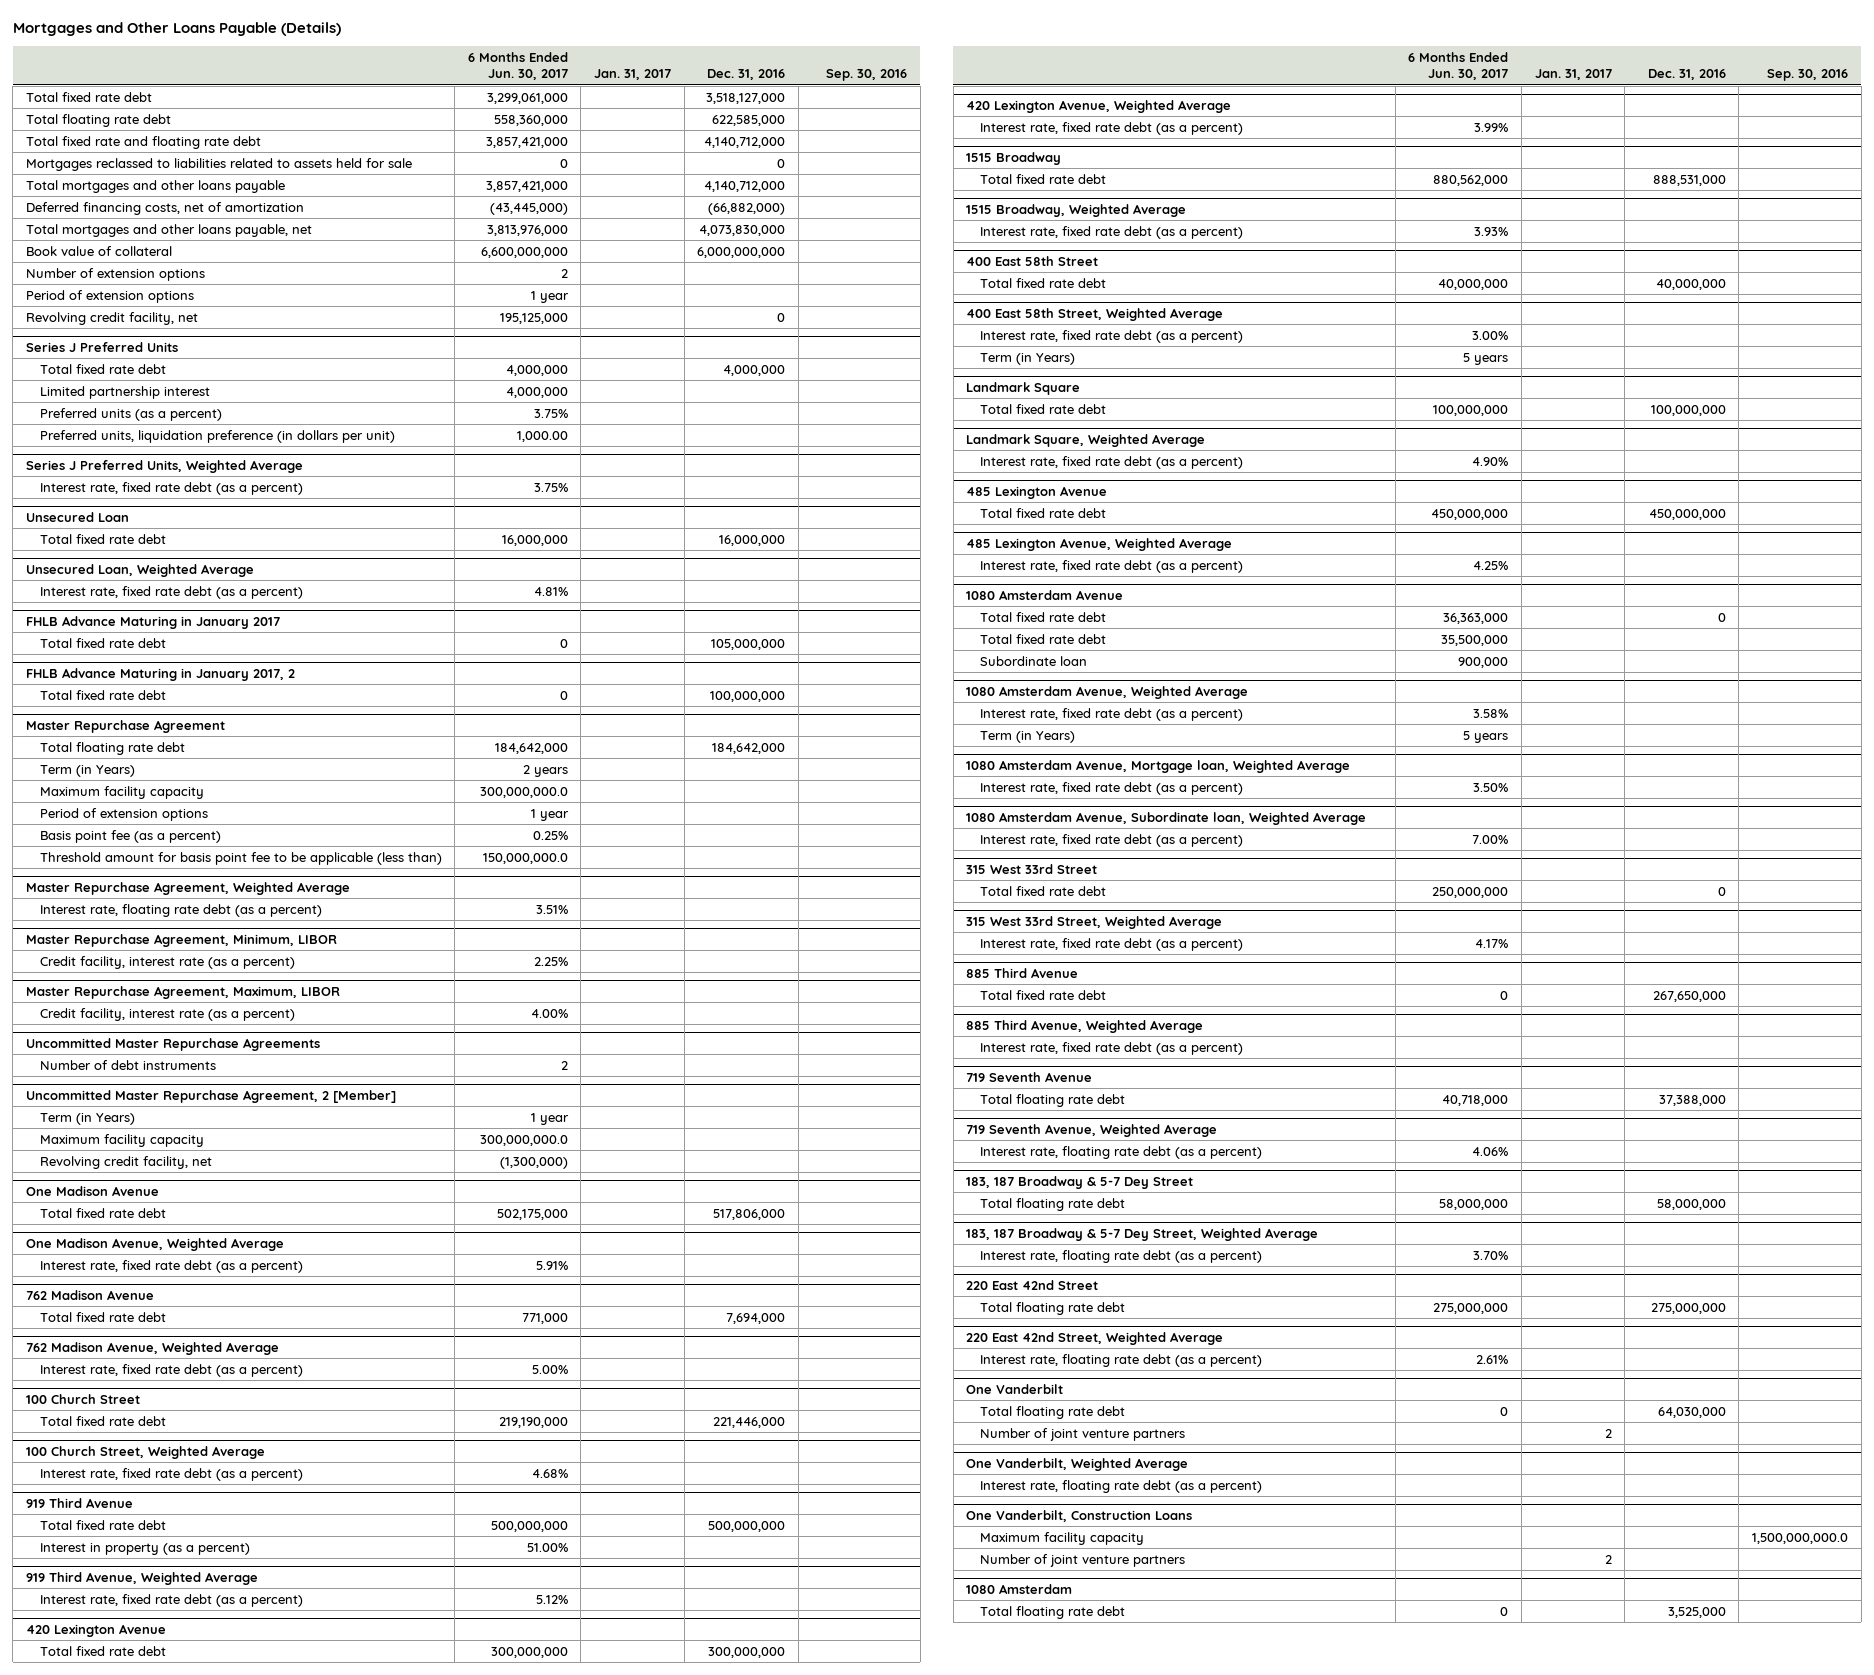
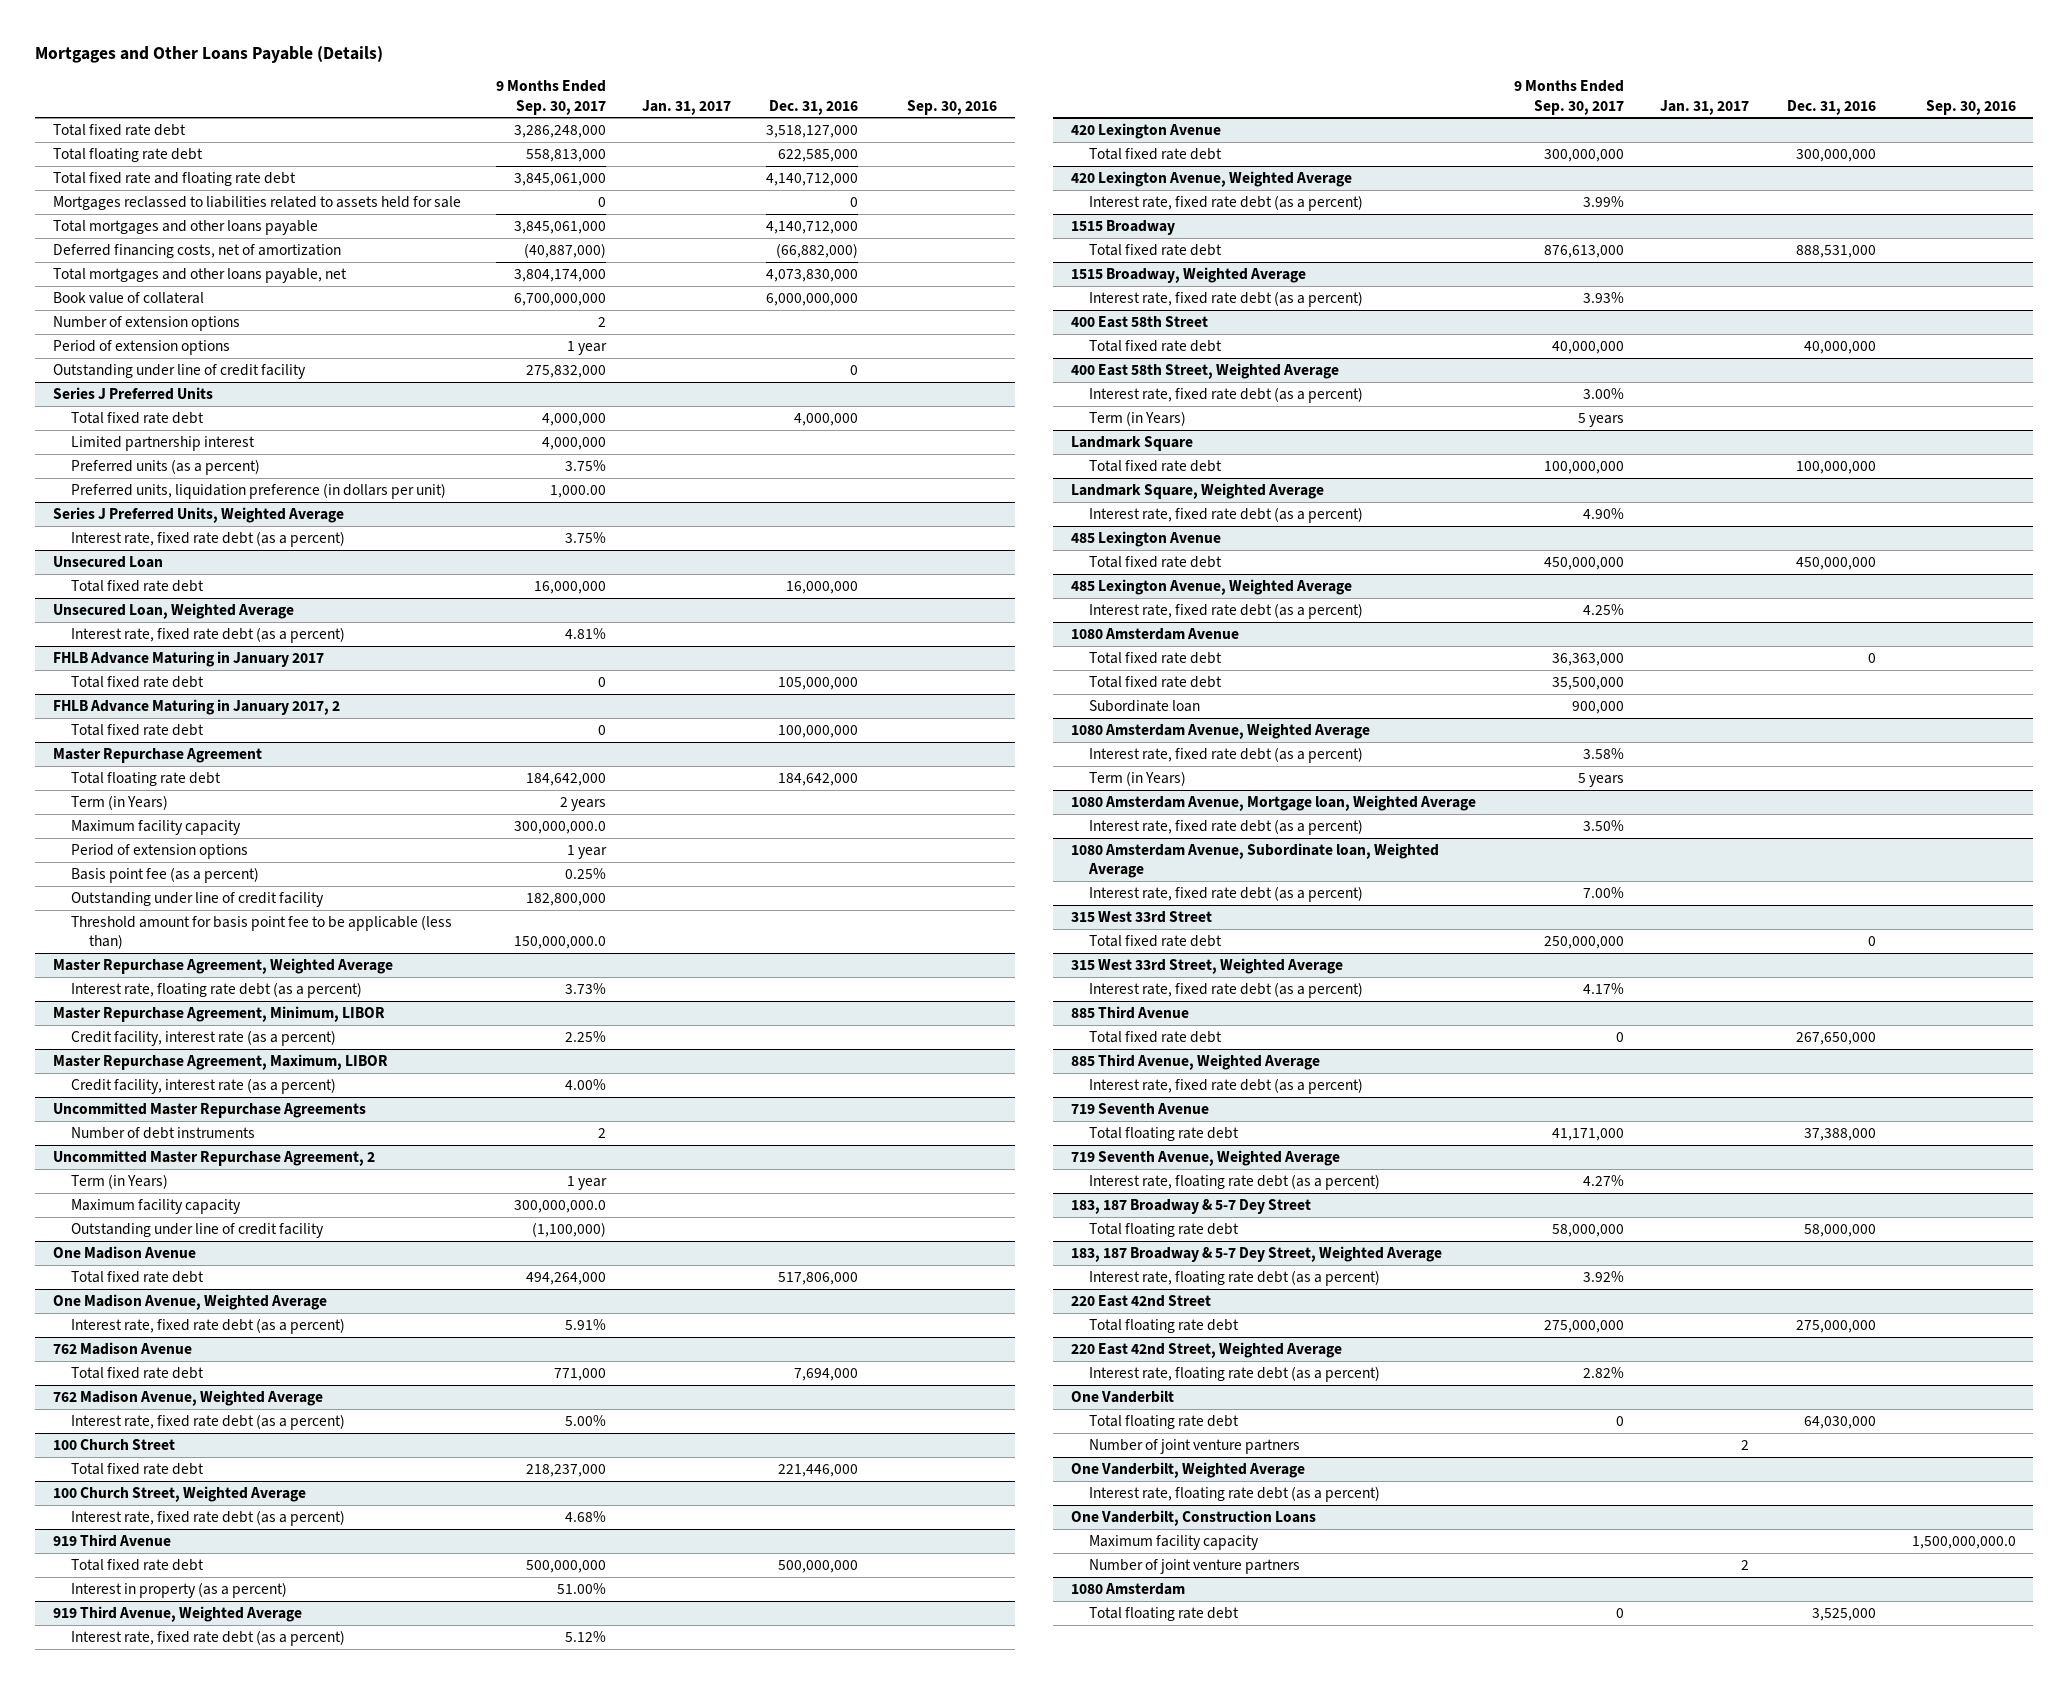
- | 6 Months Ended Jun. 30, 2017 | Jan. 31, 2017 | Dec. 31, 2016 | Sep. 30, 2016
+ | 9 Months Ended Sep. 30, 2017 | Jan. 31, 2017 | Dec. 31, 2016 | Sep. 30, 2016
- Revolving credit facility, net | 195,125,000 | | 0 |
+ Outstanding under line of credit facility | 275,832,000 | | 0 |
@ Master Repurchase Agreement
+ Outstanding under line of credit facility | 182,800,000 | | |
- Uncommitted Master Repurchase Agreement, 2 [Member]
+ Uncommitted Master Repurchase Agreement, 2
- Revolving credit facility, net | (1,300,000) | | |
+ Outstanding under line of credit facility | (1,100,000) | | |

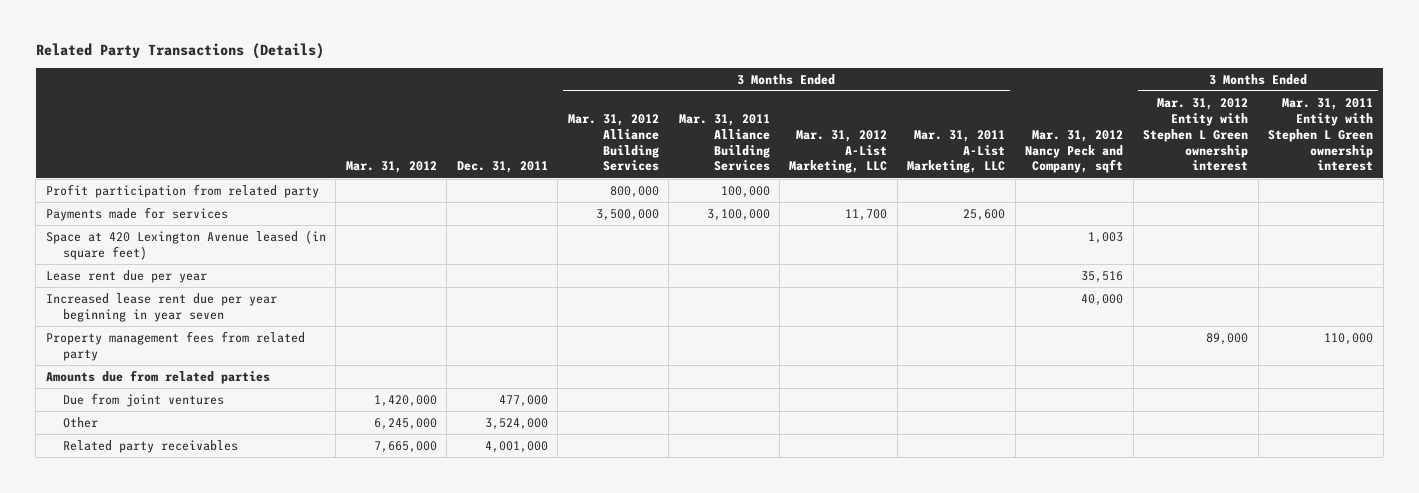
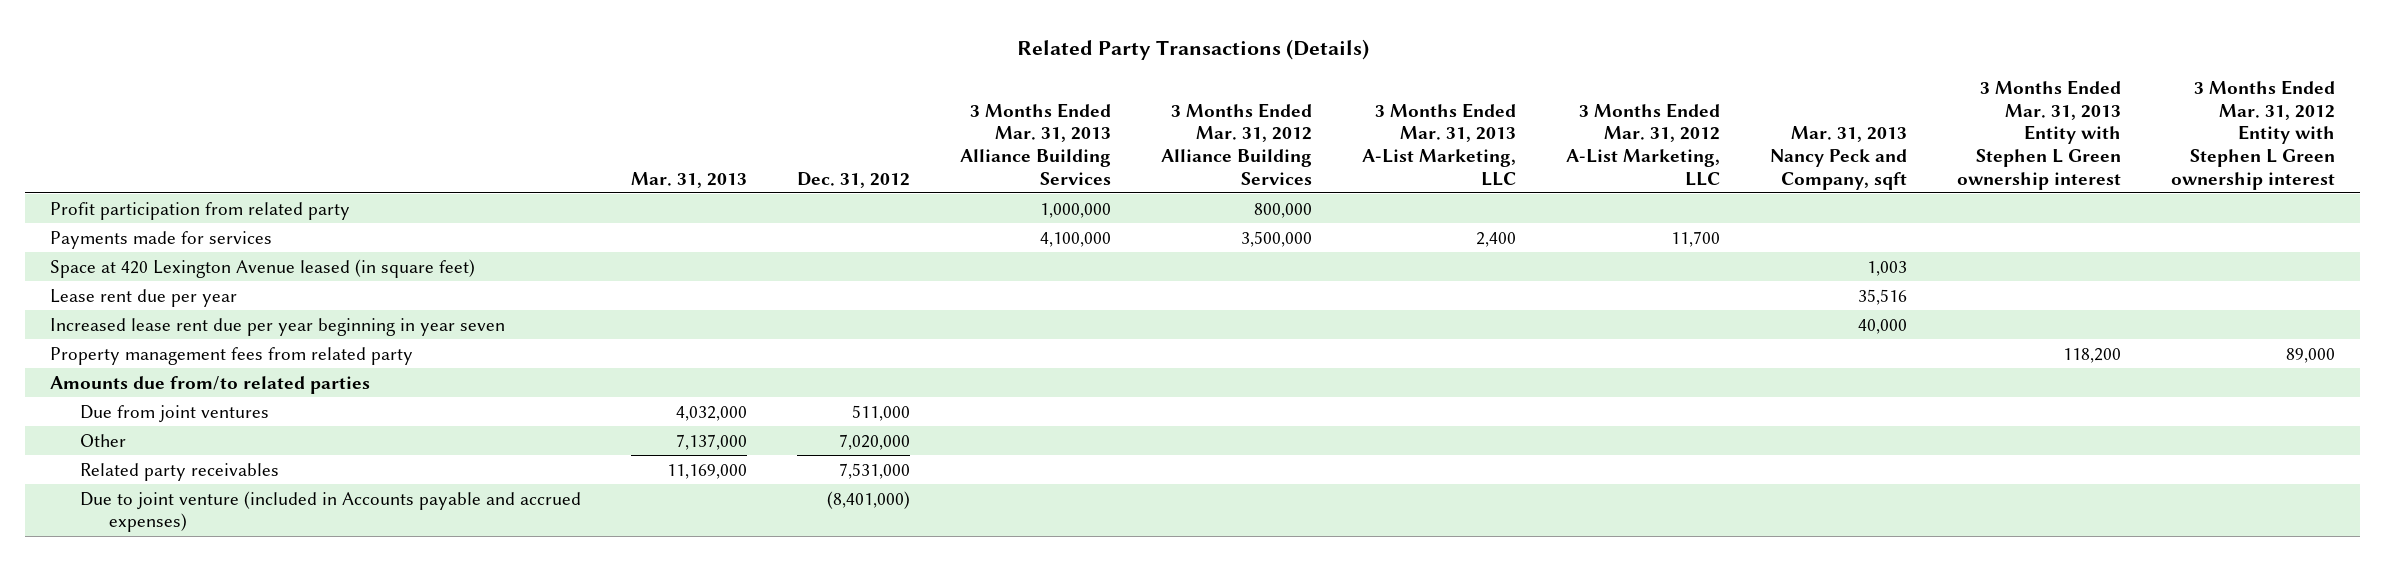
- | Mar. 31, 2012 | Dec. 31, 2011 | 3 Months Ended Mar. 31, 2012 Alliance Building Services | 3 Months Ended Mar. 31, 2011 Alliance Building Services | 3 Months Ended Mar. 31, 2012 A-List Marketing, LLC | 3 Months Ended Mar. 31, 2011 A-List Marketing, LLC | Mar. 31, 2012 Nancy Peck and Company, sqft | 3 Months Ended Mar. 31, 2012 Entity with Stephen L Green ownership interest | 3 Months Ended Mar. 31, 2011 Entity with Stephen L Green ownership interest
+ | Mar. 31, 2013 | Dec. 31, 2012 | 3 Months Ended Mar. 31, 2013 Alliance Building Services | 3 Months Ended Mar. 31, 2012 Alliance Building Services | 3 Months Ended Mar. 31, 2013 A-List Marketing, LLC | 3 Months Ended Mar. 31, 2012 A-List Marketing, LLC | Mar. 31, 2013 Nancy Peck and Company, sqft | 3 Months Ended Mar. 31, 2013 Entity with Stephen L Green ownership interest | 3 Months Ended Mar. 31, 2012 Entity with Stephen L Green ownership interest
- Amounts due from related parties
+ Amounts due from/to related parties
+ Due to joint venture (included in Accounts payable and accrued expenses) | | (8,401,000) | | | | | | |

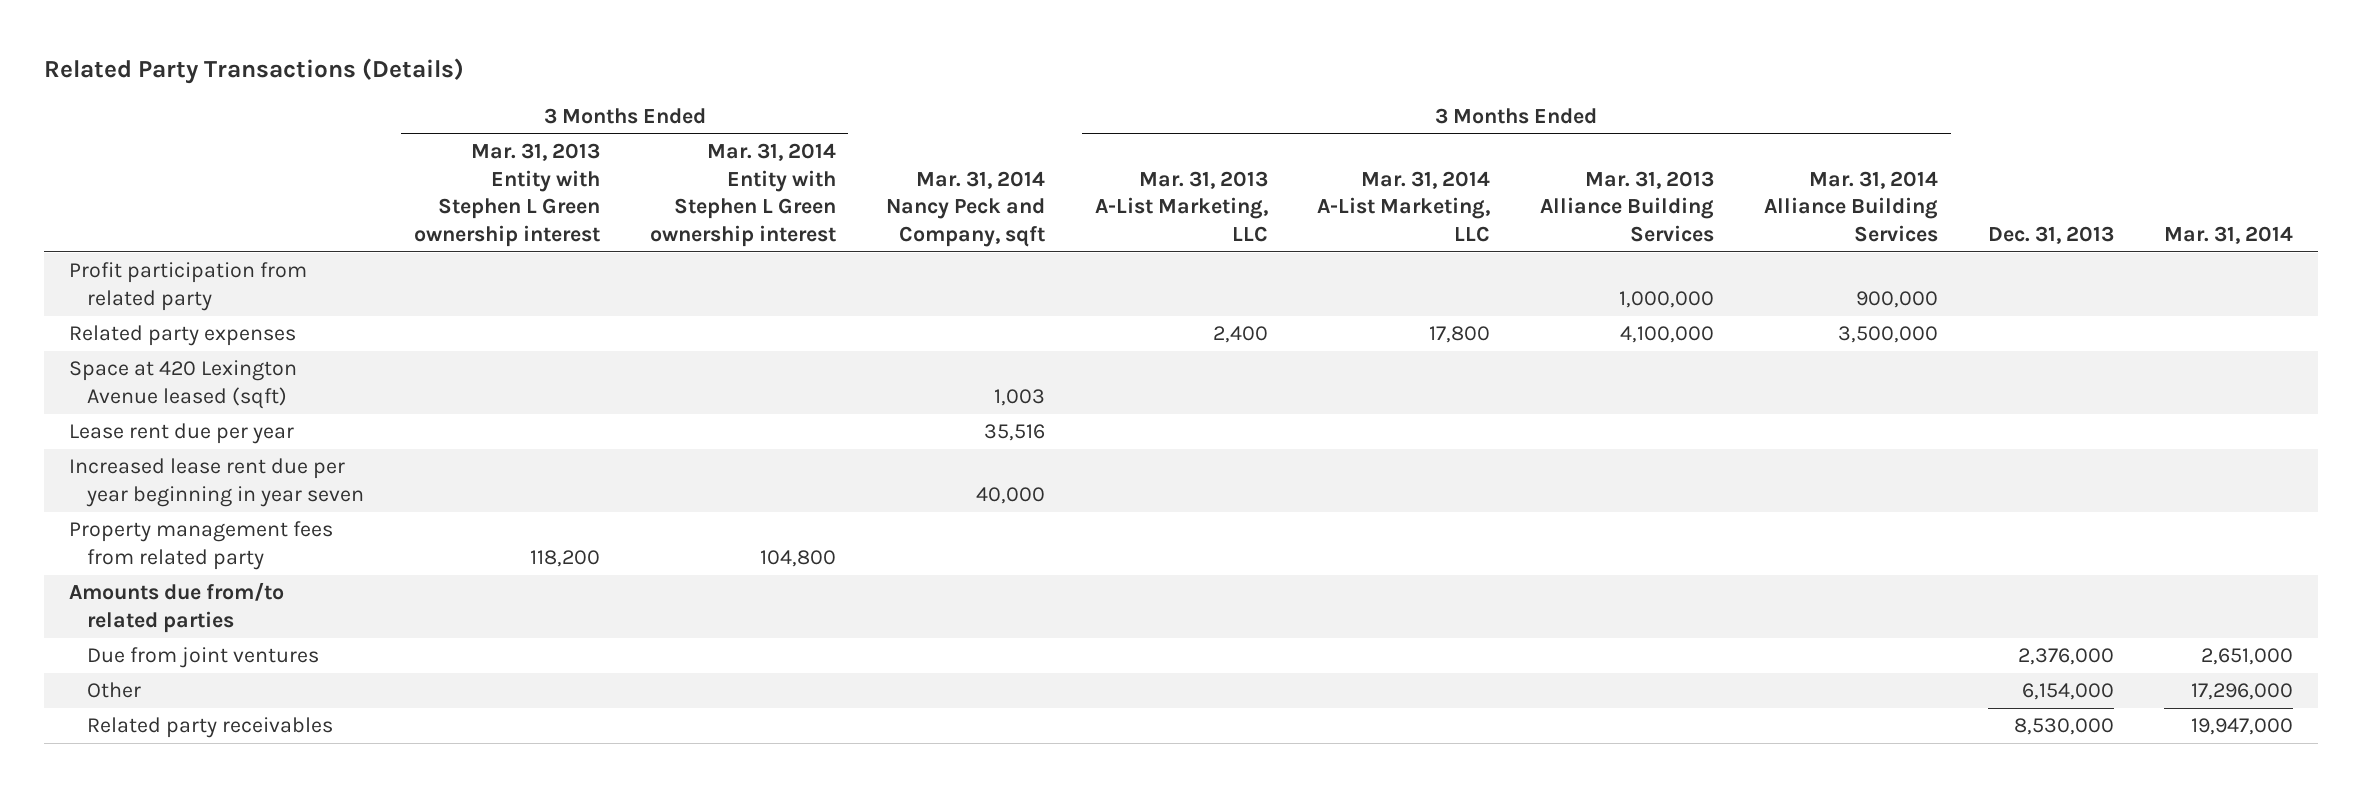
- | Mar. 31, 2013 | Dec. 31, 2012 | 3 Months Ended Mar. 31, 2013 Alliance Building Services | 3 Months Ended Mar. 31, 2012 Alliance Building Services | 3 Months Ended Mar. 31, 2013 A-List Marketing, LLC | 3 Months Ended Mar. 31, 2012 A-List Marketing, LLC | Mar. 31, 2013 Nancy Peck and Company, sqft | 3 Months Ended Mar. 31, 2013 Entity with Stephen L Green ownership interest | 3 Months Ended Mar. 31, 2012 Entity with Stephen L Green ownership interest
+ | 3 Months Ended Mar. 31, 2013 Entity with Stephen L Green ownership interest | 3 Months Ended Mar. 31, 2014 Entity with Stephen L Green ownership interest | Mar. 31, 2014 Nancy Peck and Company, sqft | 3 Months Ended Mar. 31, 2013 A-List Marketing, LLC | 3 Months Ended Mar. 31, 2014 A-List Marketing, LLC | 3 Months Ended Mar. 31, 2013 Alliance Building Services | 3 Months Ended Mar. 31, 2014 Alliance Building Services | Dec. 31, 2013 | Mar. 31, 2014
- Payments made for services | | | 4,100,000 | 3,500,000 | 2,400 | 11,700 | | |
- Space at 420 Lexington Avenue leased (in square feet) | | | | | | | 1,003 | |
+ Related party expenses | | | | 2,400 | 17,800 | 4,100,000 | 3,500,000 | |
+ Space at 420 Lexington Avenue leased (sqft) | | | 1,003 | | | | | |
- Due to joint venture (included in Accounts payable and accrued expenses) | | (8,401,000) | | | | | | |

